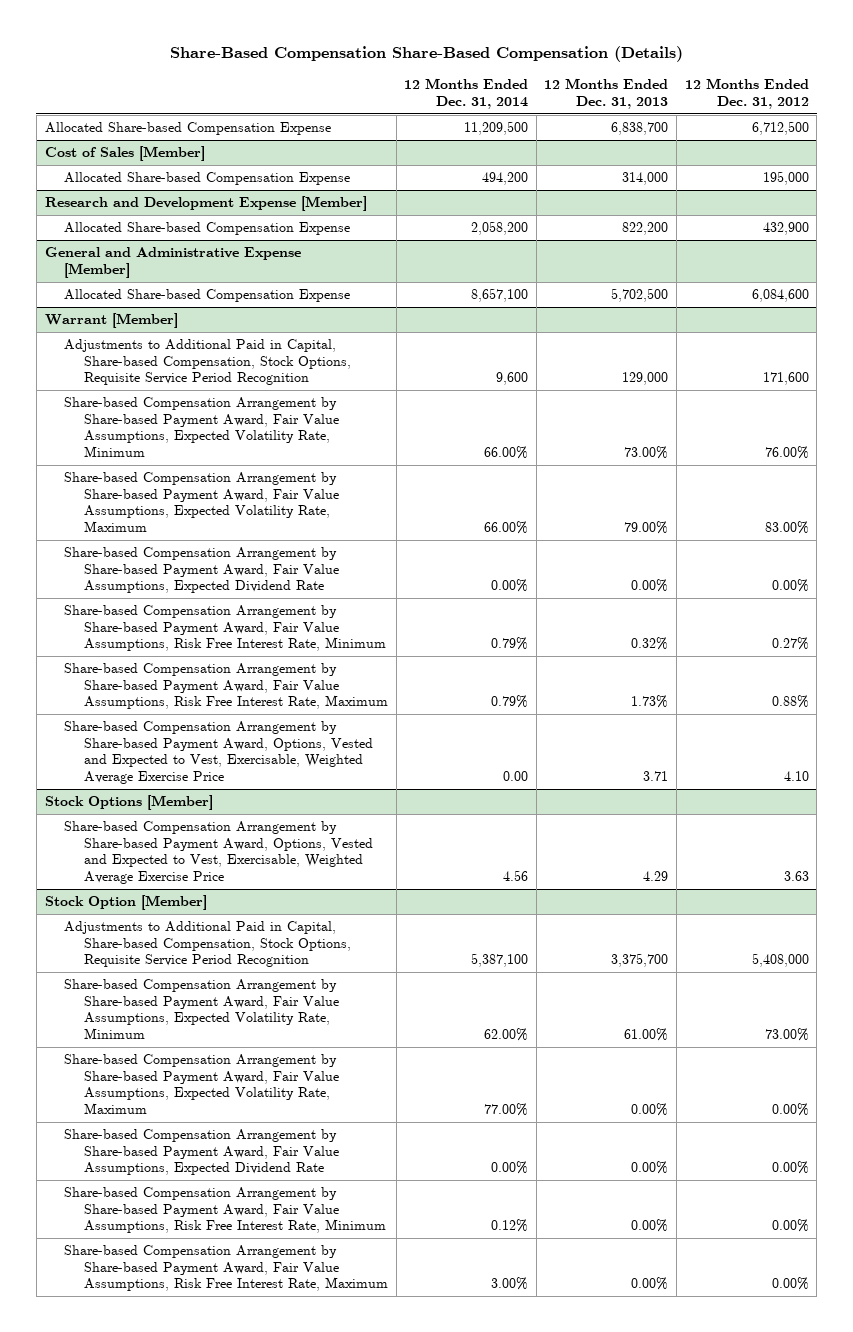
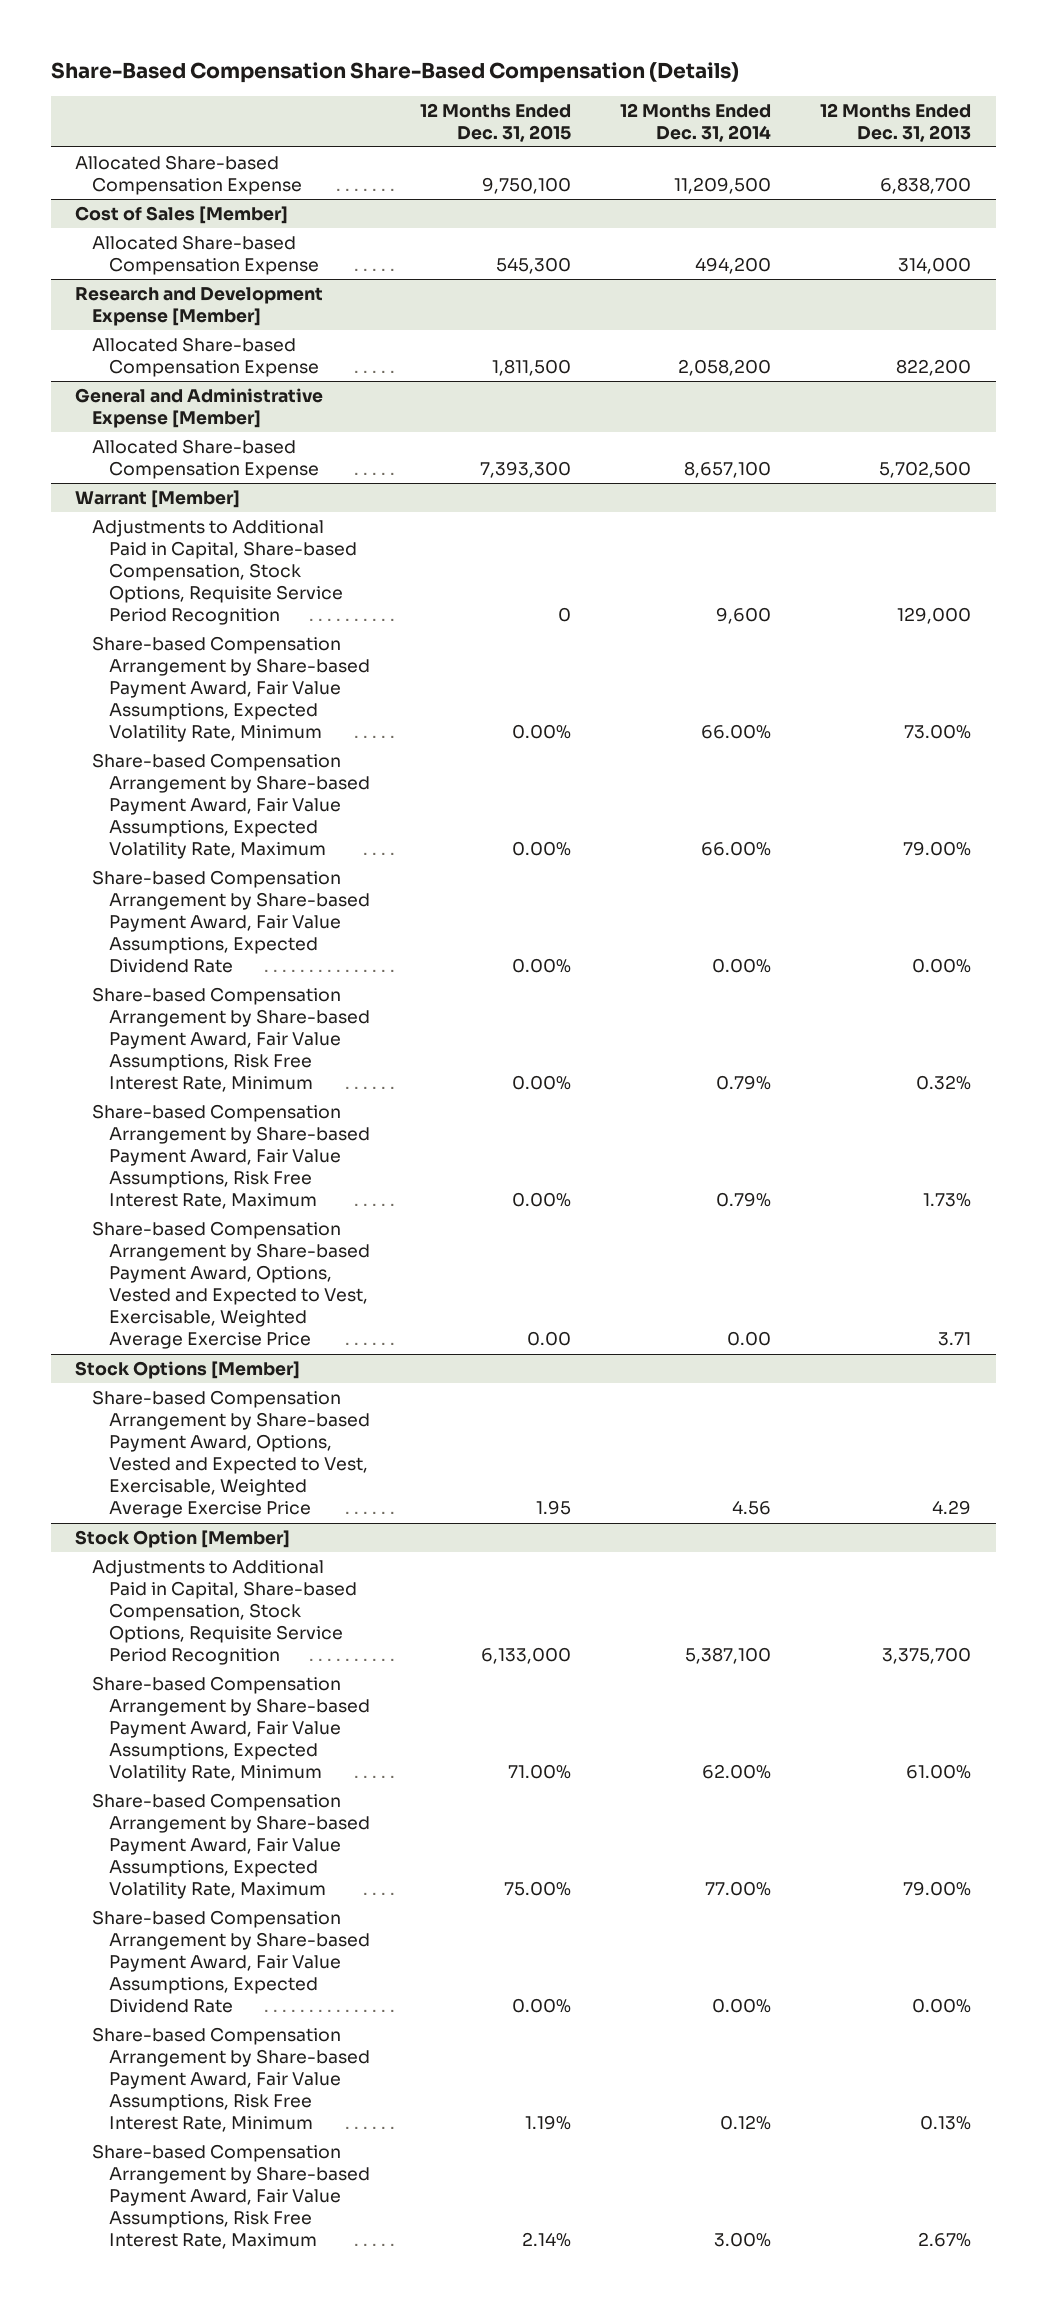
- | 12 Months Ended Dec. 31, 2014 | 12 Months Ended Dec. 31, 2013 | 12 Months Ended Dec. 31, 2012
+ | 12 Months Ended Dec. 31, 2015 | 12 Months Ended Dec. 31, 2014 | 12 Months Ended Dec. 31, 2013
@ Stock Option [Member]
- Share-based Compensation Arrangement by Share-based Payment Award, Fair Value Assumptions, Expected Volatility Rate, Maximum | 77.00% | 0.00% | 0.00%
+ Share-based Compensation Arrangement by Share-based Payment Award, Fair Value Assumptions, Expected Volatility Rate, Maximum | 75.00% | 77.00% | 79.00%
- Share-based Compensation Arrangement by Share-based Payment Award, Fair Value Assumptions, Risk Free Interest Rate, Minimum | 0.12% | 0.00% | 0.00%
- Share-based Compensation Arrangement by Share-based Payment Award, Fair Value Assumptions, Risk Free Interest Rate, Maximum | 3.00% | 0.00% | 0.00%
+ Share-based Compensation Arrangement by Share-based Payment Award, Fair Value Assumptions, Risk Free Interest Rate, Minimum | 1.19% | 0.12% | 0.13%
+ Share-based Compensation Arrangement by Share-based Payment Award, Fair Value Assumptions, Risk Free Interest Rate, Maximum | 2.14% | 3.00% | 2.67%

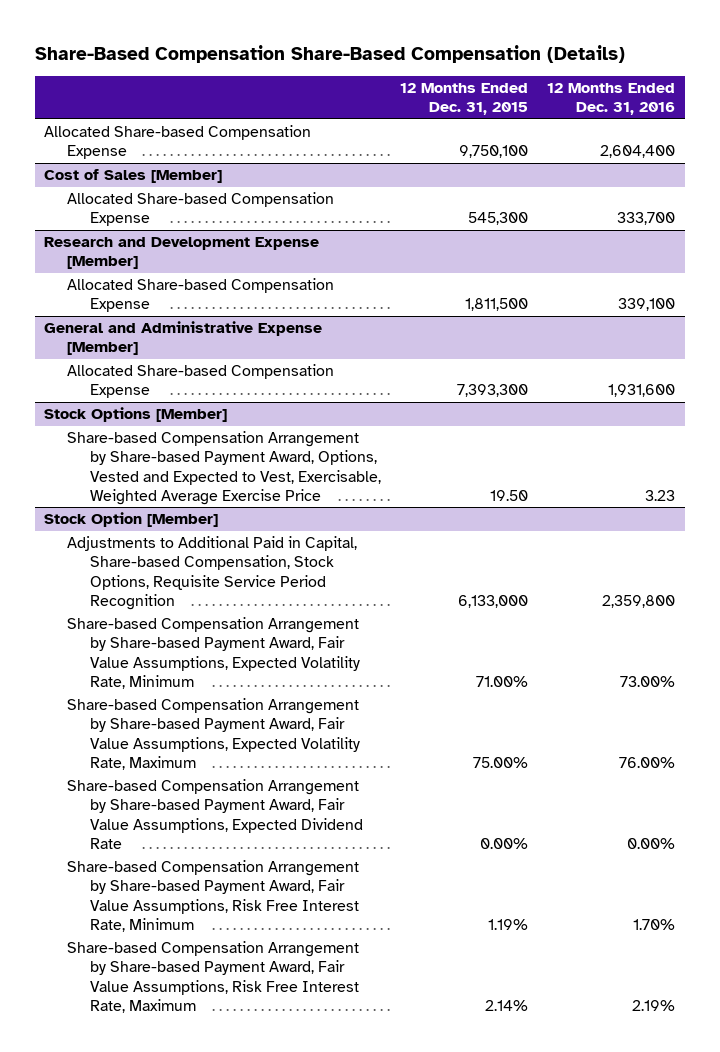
- | 12 Months Ended Dec. 31, 2015 | 12 Months Ended Dec. 31, 2014 | 12 Months Ended Dec. 31, 2013
+ | 12 Months Ended Dec. 31, 2015 | 12 Months Ended Dec. 31, 2016
- Warrant [Member]
- Adjustments to Additional Paid in Capital, Share-based Compensation, Stock Options, Requisite Service Period Recognition | 0 | 9,600 | 129,000
- Share-based Compensation Arrangement by Share-based Payment Award, Fair Value Assumptions, Expected Volatility Rate, Minimum | 0.00% | 66.00% | 73.00%
- Share-based Compensation Arrangement by Share-based Payment Award, Fair Value Assumptions, Expected Volatility Rate, Maximum | 0.00% | 66.00% | 79.00%
- Share-based Compensation Arrangement by Share-based Payment Award, Fair Value Assumptions, Expected Dividend Rate | 0.00% | 0.00% | 0.00%
- Share-based Compensation Arrangement by Share-based Payment Award, Fair Value Assumptions, Risk Free Interest Rate, Minimum | 0.00% | 0.79% | 0.32%
- Share-based Compensation Arrangement by Share-based Payment Award, Fair Value Assumptions, Risk Free Interest Rate, Maximum | 0.00% | 0.79% | 1.73%
- Share-based Compensation Arrangement by Share-based Payment Award, Options, Vested and Expected to Vest, Exercisable, Weighted Average Exercise Price | 0.00 | 0.00 | 3.71
@ Stock Options [Member]
- Share-based Compensation Arrangement by Share-based Payment Award, Options, Vested and Expected to Vest, Exercisable, Weighted Average Exercise Price | 1.95 | 4.56 | 4.29
+ Share-based Compensation Arrangement by Share-based Payment Award, Options, Vested and Expected to Vest, Exercisable, Weighted Average Exercise Price | 19.50 | 3.23

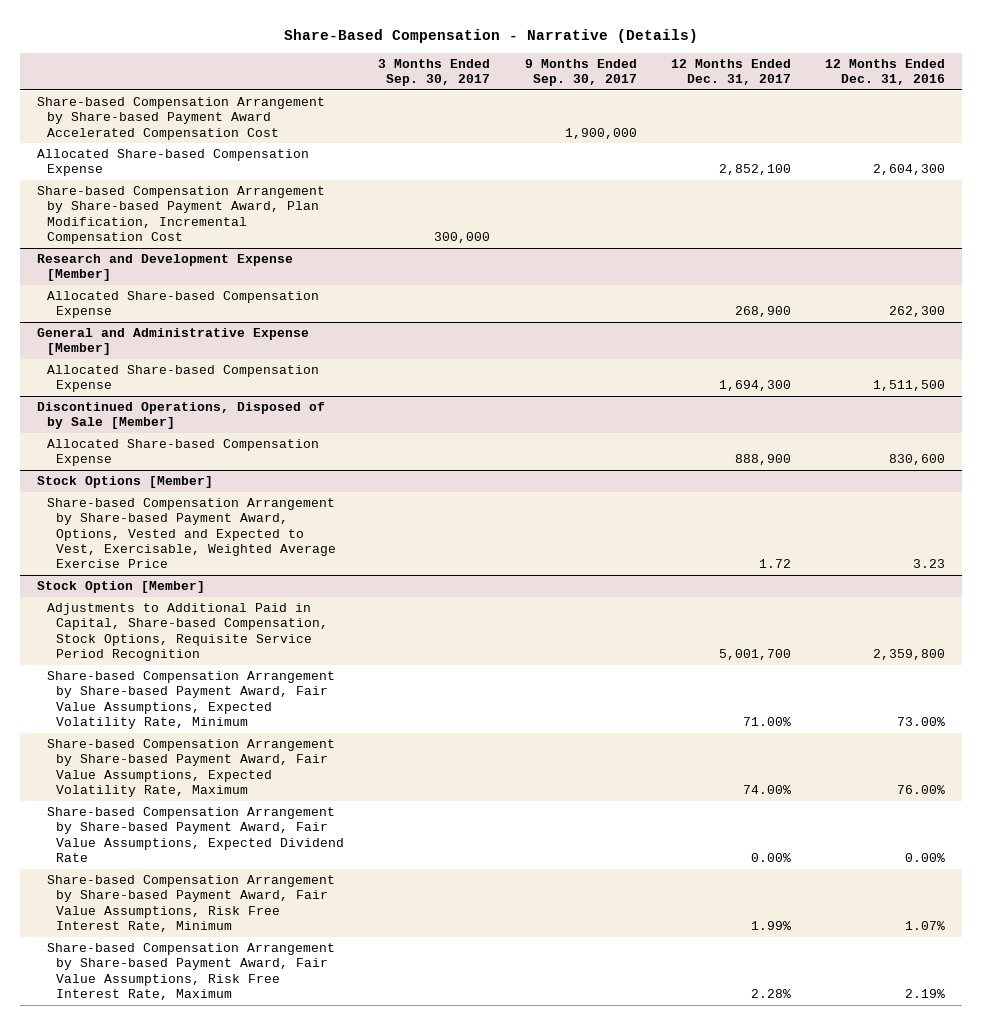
- Share-Based Compensation Share-Based Compensation (Details)
+ Share-Based Compensation - Narrative (Details)
- | 12 Months Ended Dec. 31, 2015 | 12 Months Ended Dec. 31, 2016
+ | 3 Months Ended Sep. 30, 2017 | 9 Months Ended Sep. 30, 2017 | 12 Months Ended Dec. 31, 2017 | 12 Months Ended Dec. 31, 2016
- Allocated Share-based Compensation Expense | 9,750,100 | 2,604,400
- Cost of Sales [Member]
- Allocated Share-based Compensation Expense | 545,300 | 333,700
+ Share-based Compensation Arrangement by Share-based Payment Award Accelerated Compensation Cost | | 1,900,000 | |
+ Allocated Share-based Compensation Expense | | | 2,852,100 | 2,604,300
+ Share-based Compensation Arrangement by Share-based Payment Award, Plan Modification, Incremental Compensation Cost | 300,000 | | |
@ Research and Development Expense [Member]
- Allocated Share-based Compensation Expense | 1,811,500 | 339,100
+ Allocated Share-based Compensation Expense | | | 268,900 | 262,300
@ General and Administrative Expense [Member]
- Allocated Share-based Compensation Expense | 7,393,300 | 1,931,600
+ Allocated Share-based Compensation Expense | | | 1,694,300 | 1,511,500
+ Discontinued Operations, Disposed of by Sale [Member]
+ Allocated Share-based Compensation Expense | | | 888,900 | 830,600
@ Stock Option [Member]
- Share-based Compensation Arrangement by Share-based Payment Award, Fair Value Assumptions, Risk Free Interest Rate, Minimum | 1.19% | 1.70%
+ Share-based Compensation Arrangement by Share-based Payment Award, Fair Value Assumptions, Risk Free Interest Rate, Minimum | | | 1.99% | 1.07%

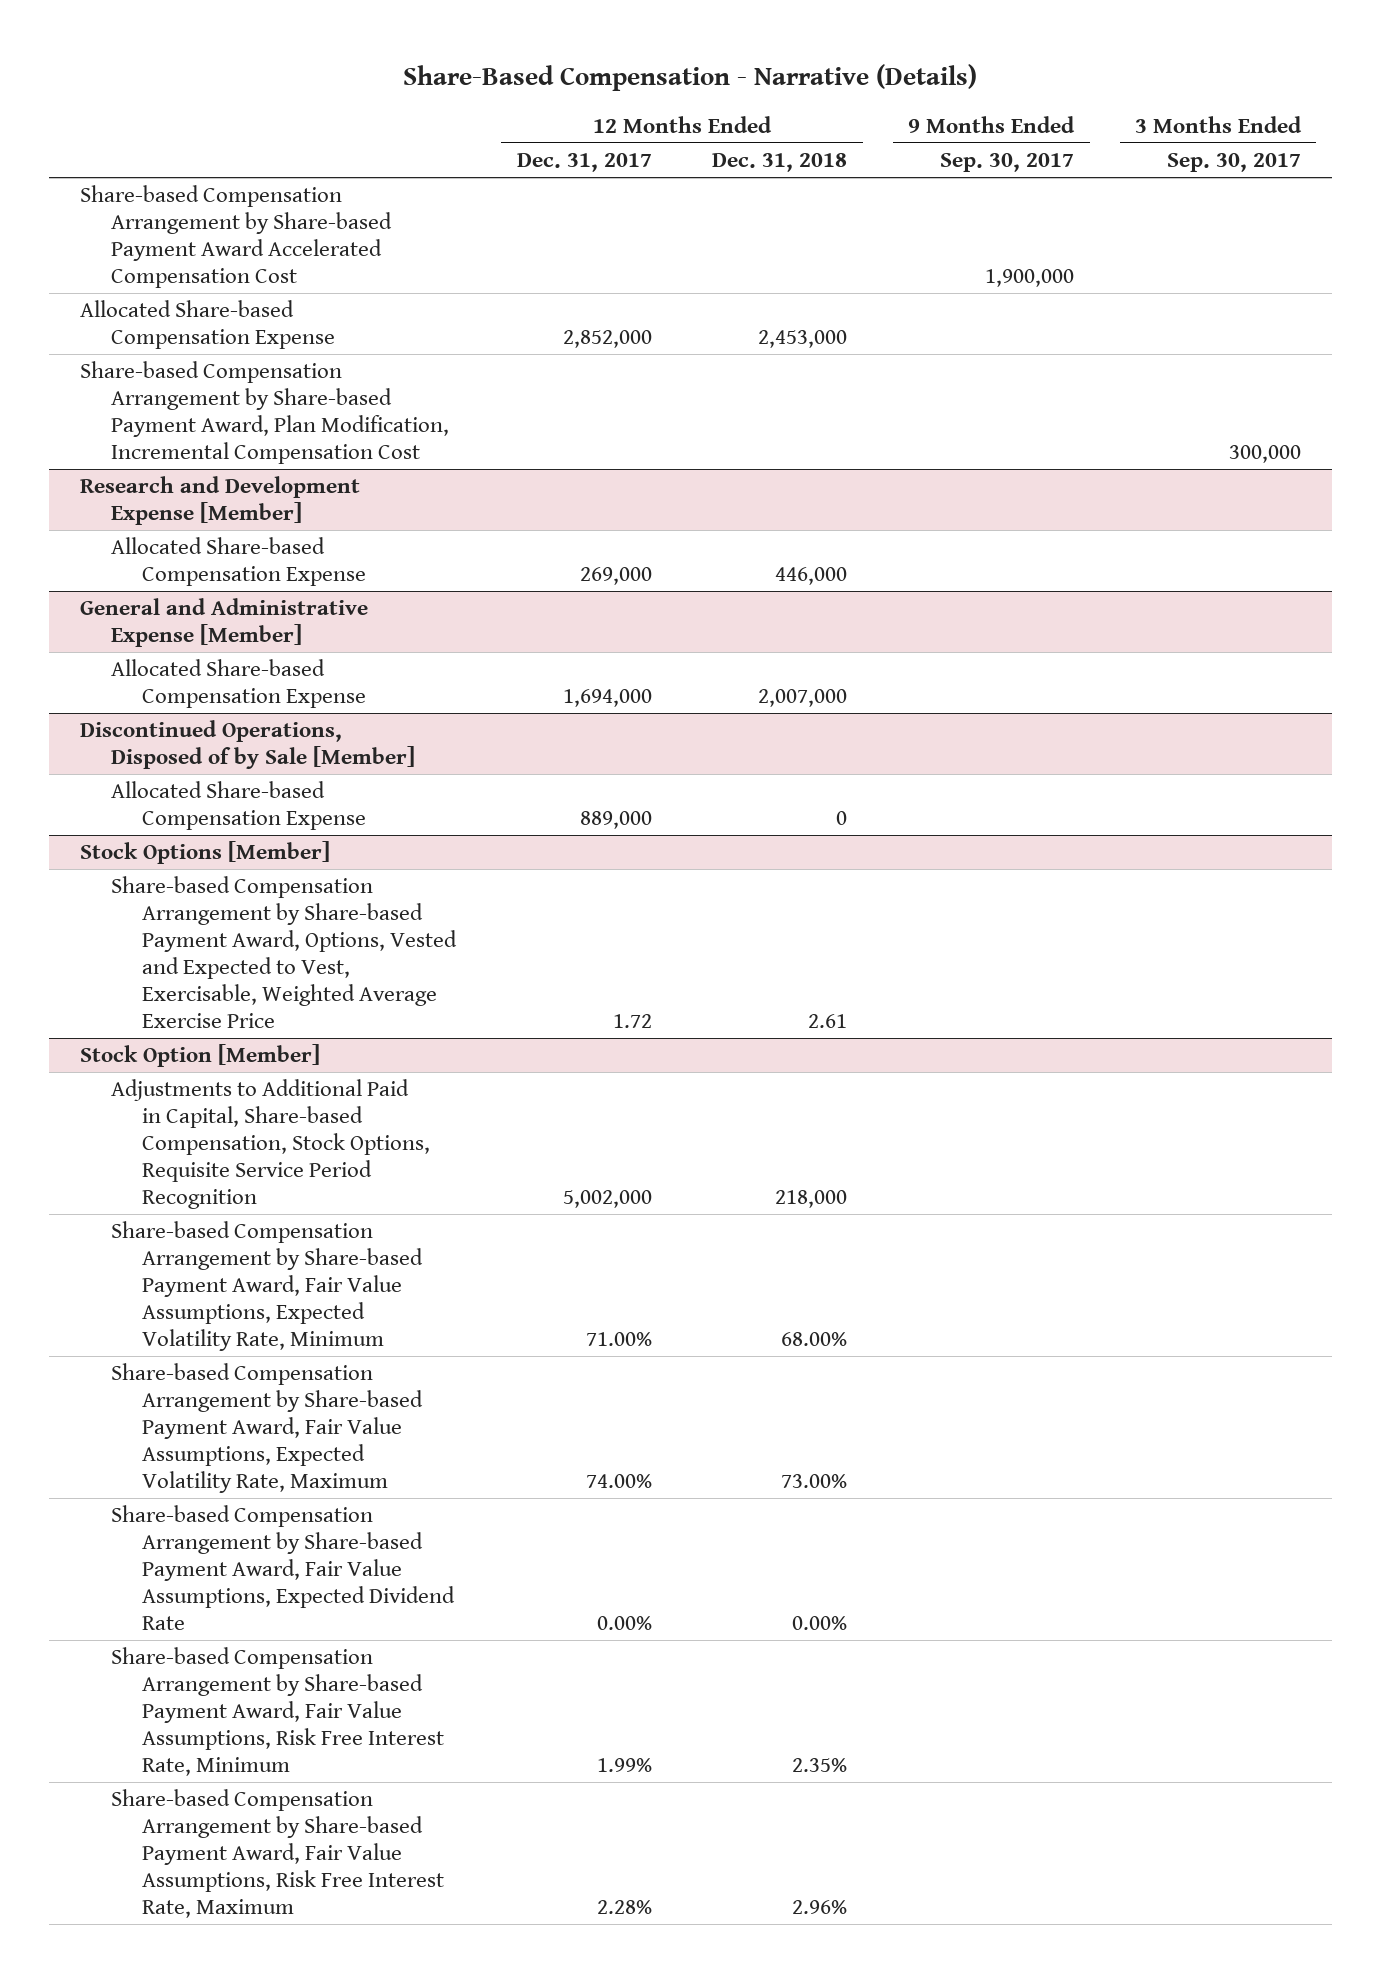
- | 3 Months Ended Sep. 30, 2017 | 9 Months Ended Sep. 30, 2017 | 12 Months Ended Dec. 31, 2017 | 12 Months Ended Dec. 31, 2016
+ | 12 Months Ended Dec. 31, 2017 | 12 Months Ended Dec. 31, 2018 | 9 Months Ended Sep. 30, 2017 | 3 Months Ended Sep. 30, 2017
- Allocated Share-based Compensation Expense | | | 2,852,100 | 2,604,300
+ Allocated Share-based Compensation Expense | 2,852,000 | 2,453,000 | |
@ Research and Development Expense [Member]
- Allocated Share-based Compensation Expense | | | 268,900 | 262,300
+ Allocated Share-based Compensation Expense | 269,000 | 446,000 | |
@ General and Administrative Expense [Member]
- Allocated Share-based Compensation Expense | | | 1,694,300 | 1,511,500
+ Allocated Share-based Compensation Expense | 1,694,000 | 2,007,000 | |
@ Discontinued Operations, Disposed of by Sale [Member]
- Allocated Share-based Compensation Expense | | | 888,900 | 830,600
+ Allocated Share-based Compensation Expense | 889,000 | 0 | |
@ Stock Option [Member]
- Adjustments to Additional Paid in Capital, Share-based Compensation, Stock Options, Requisite Service Period Recognition | | | 5,001,700 | 2,359,800
+ Adjustments to Additional Paid in Capital, Share-based Compensation, Stock Options, Requisite Service Period Recognition | 5,002,000 | 218,000 | |

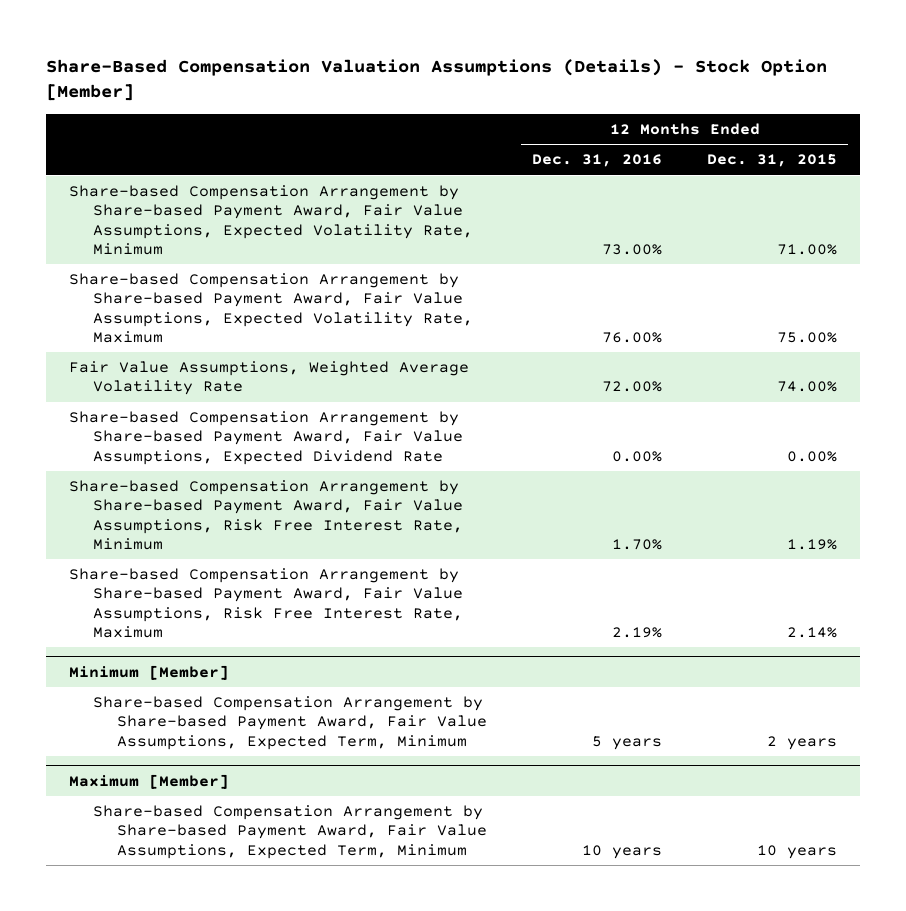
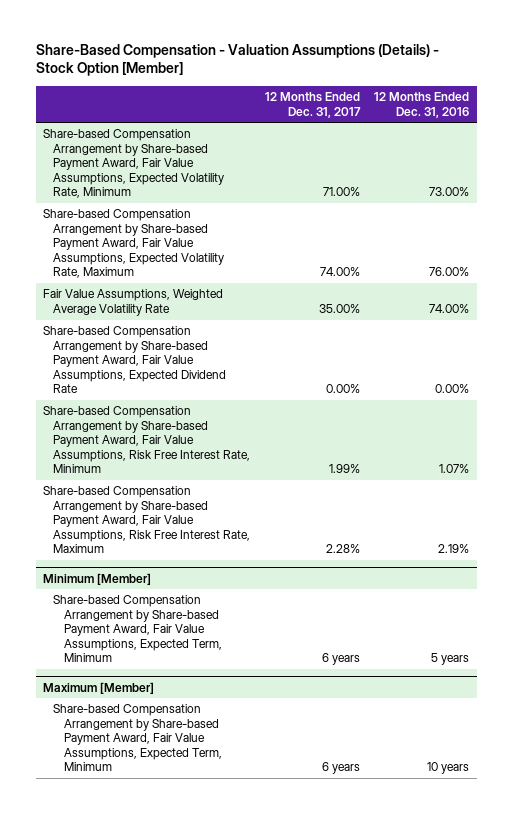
- Share-Based Compensation Valuation Assumptions (Details) - Stock Option [Member]
+ Share-Based Compensation - Valuation Assumptions (Details) - Stock Option [Member]
- | 12 Months Ended Dec. 31, 2016 | 12 Months Ended Dec. 31, 2015
+ | 12 Months Ended Dec. 31, 2017 | 12 Months Ended Dec. 31, 2016
- Fair Value Assumptions, Weighted Average Volatility Rate | 72.00% | 74.00%
+ Fair Value Assumptions, Weighted Average Volatility Rate | 35.00% | 74.00%
- Share-based Compensation Arrangement by Share-based Payment Award, Fair Value Assumptions, Risk Free Interest Rate, Minimum | 1.70% | 1.19%
+ Share-based Compensation Arrangement by Share-based Payment Award, Fair Value Assumptions, Risk Free Interest Rate, Minimum | 1.99% | 1.07%

